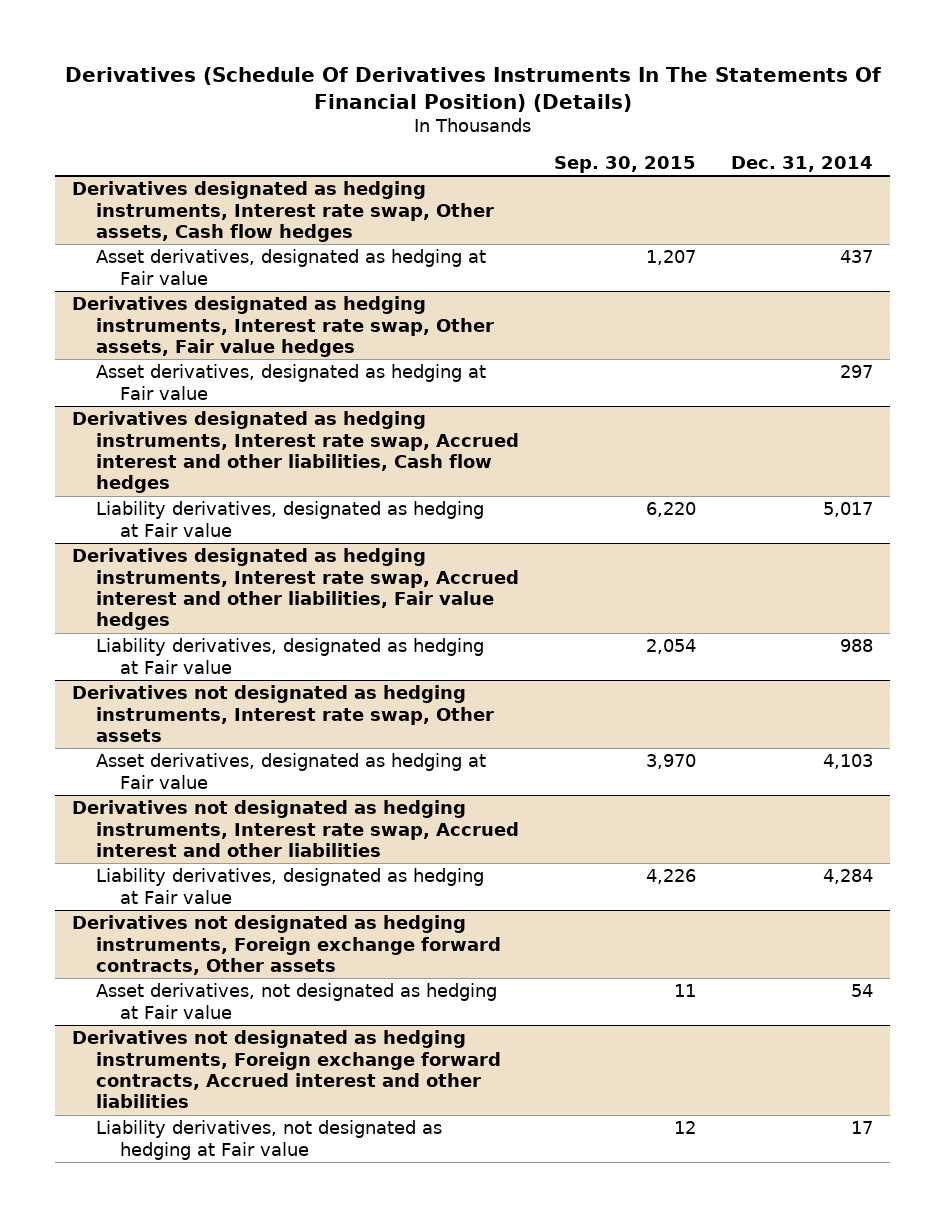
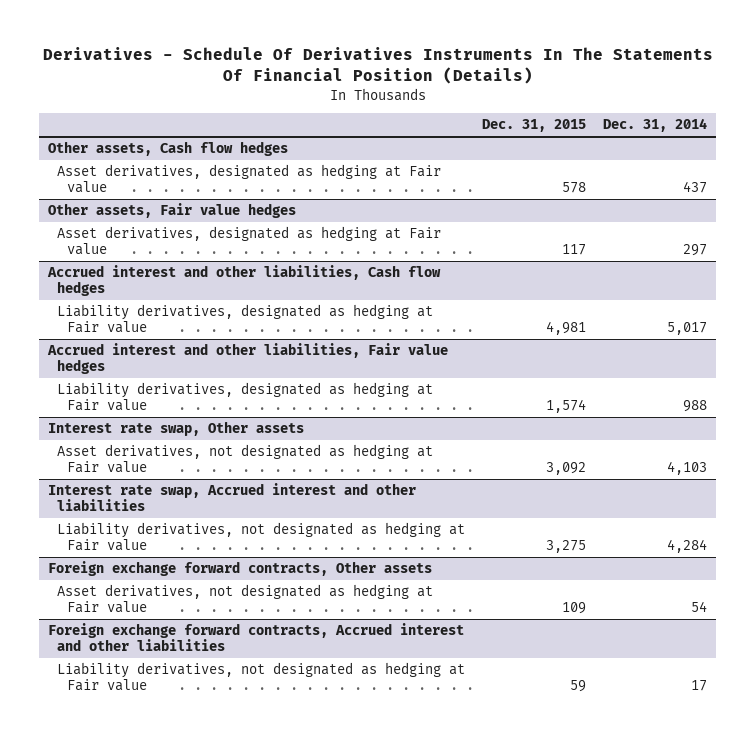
- Derivatives (Schedule Of Derivatives Instruments In The Statements Of Financial Position) (Details)
+ Derivatives - Schedule Of Derivatives Instruments In The Statements Of Financial Position (Details)
- | Sep. 30, 2015 | Dec. 31, 2014
+ | Dec. 31, 2015 | Dec. 31, 2014
- Derivatives designated as hedging instruments, Interest rate swap, Other assets, Cash flow hedges
+ Other assets, Cash flow hedges
- Derivatives designated as hedging instruments, Interest rate swap, Other assets, Fair value hedges
+ Other assets, Fair value hedges
- Derivatives designated as hedging instruments, Interest rate swap, Accrued interest and other liabilities, Cash flow hedges
+ Accrued interest and other liabilities, Cash flow hedges
- Derivatives designated as hedging instruments, Interest rate swap, Accrued interest and other liabilities, Fair value hedges
+ Accrued interest and other liabilities, Fair value hedges
- Derivatives not designated as hedging instruments, Interest rate swap, Other assets
- Asset derivatives, designated as hedging at Fair value | 3,970 | 4,103
- Derivatives not designated as hedging instruments, Interest rate swap, Accrued interest and other liabilities
- Liability derivatives, designated as hedging at Fair value | 4,226 | 4,284
- Derivatives not designated as hedging instruments, Foreign exchange forward contracts, Other assets
+ Interest rate swap, Other assets
+ Asset derivatives, not designated as hedging at Fair value | 3,092 | 4,103
+ Interest rate swap, Accrued interest and other liabilities
+ Liability derivatives, not designated as hedging at Fair value | 3,275 | 4,284
+ Foreign exchange forward contracts, Other assets
- Derivatives not designated as hedging instruments, Foreign exchange forward contracts, Accrued interest and other liabilities
+ Foreign exchange forward contracts, Accrued interest and other liabilities

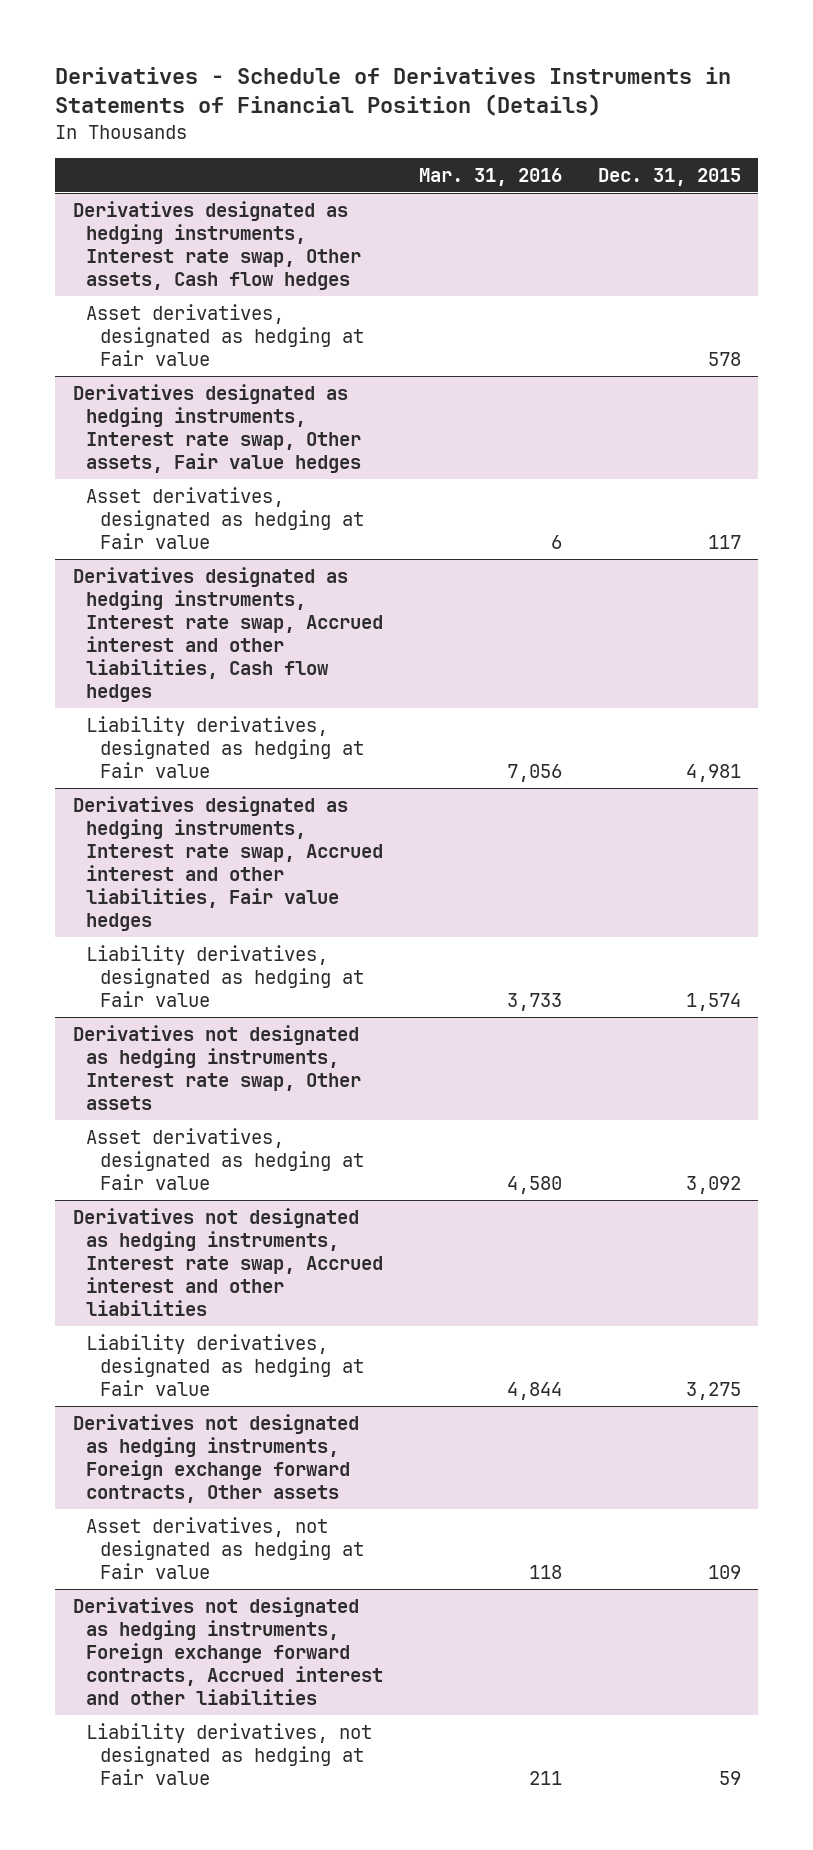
- Derivatives - Schedule Of Derivatives Instruments In The Statements Of Financial Position (Details)
+ Derivatives - Schedule of Derivatives Instruments in Statements of Financial Position (Details)
- | Dec. 31, 2015 | Dec. 31, 2014
+ | Mar. 31, 2016 | Dec. 31, 2015
- Other assets, Cash flow hedges
+ Derivatives designated as hedging instruments, Interest rate swap, Other assets, Cash flow hedges
- Other assets, Fair value hedges
+ Derivatives designated as hedging instruments, Interest rate swap, Other assets, Fair value hedges
- Accrued interest and other liabilities, Cash flow hedges
+ Derivatives designated as hedging instruments, Interest rate swap, Accrued interest and other liabilities, Cash flow hedges
- Accrued interest and other liabilities, Fair value hedges
+ Derivatives designated as hedging instruments, Interest rate swap, Accrued interest and other liabilities, Fair value hedges
- Interest rate swap, Other assets
- Asset derivatives, not designated as hedging at Fair value | 3,092 | 4,103
- Interest rate swap, Accrued interest and other liabilities
- Liability derivatives, not designated as hedging at Fair value | 3,275 | 4,284
- Foreign exchange forward contracts, Other assets
+ Derivatives not designated as hedging instruments, Interest rate swap, Other assets
+ Asset derivatives, designated as hedging at Fair value | 4,580 | 3,092
+ Derivatives not designated as hedging instruments, Interest rate swap, Accrued interest and other liabilities
+ Liability derivatives, designated as hedging at Fair value | 4,844 | 3,275
+ Derivatives not designated as hedging instruments, Foreign exchange forward contracts, Other assets
- Foreign exchange forward contracts, Accrued interest and other liabilities
+ Derivatives not designated as hedging instruments, Foreign exchange forward contracts, Accrued interest and other liabilities

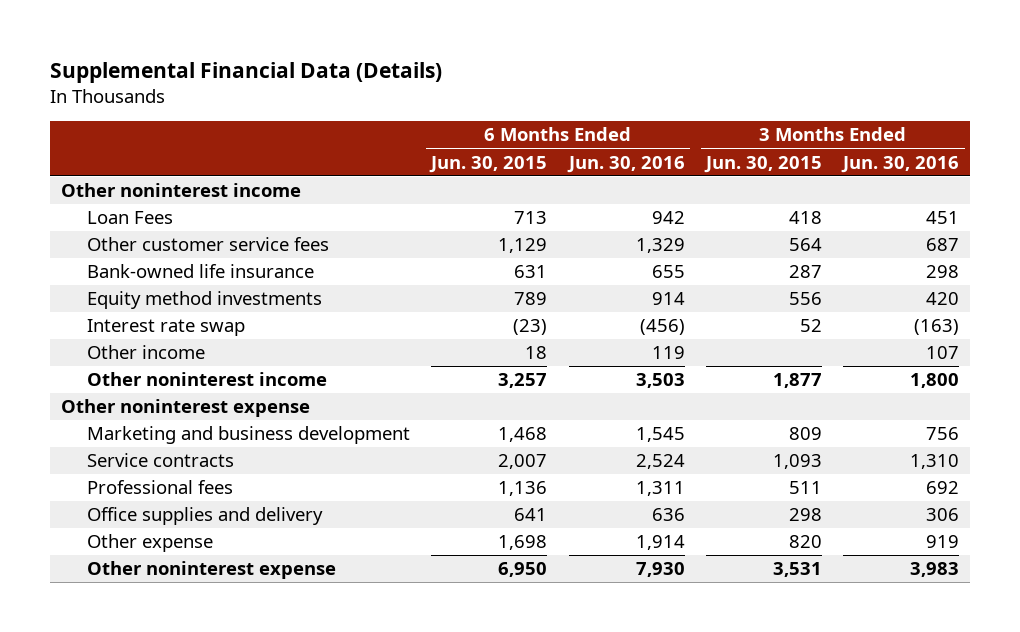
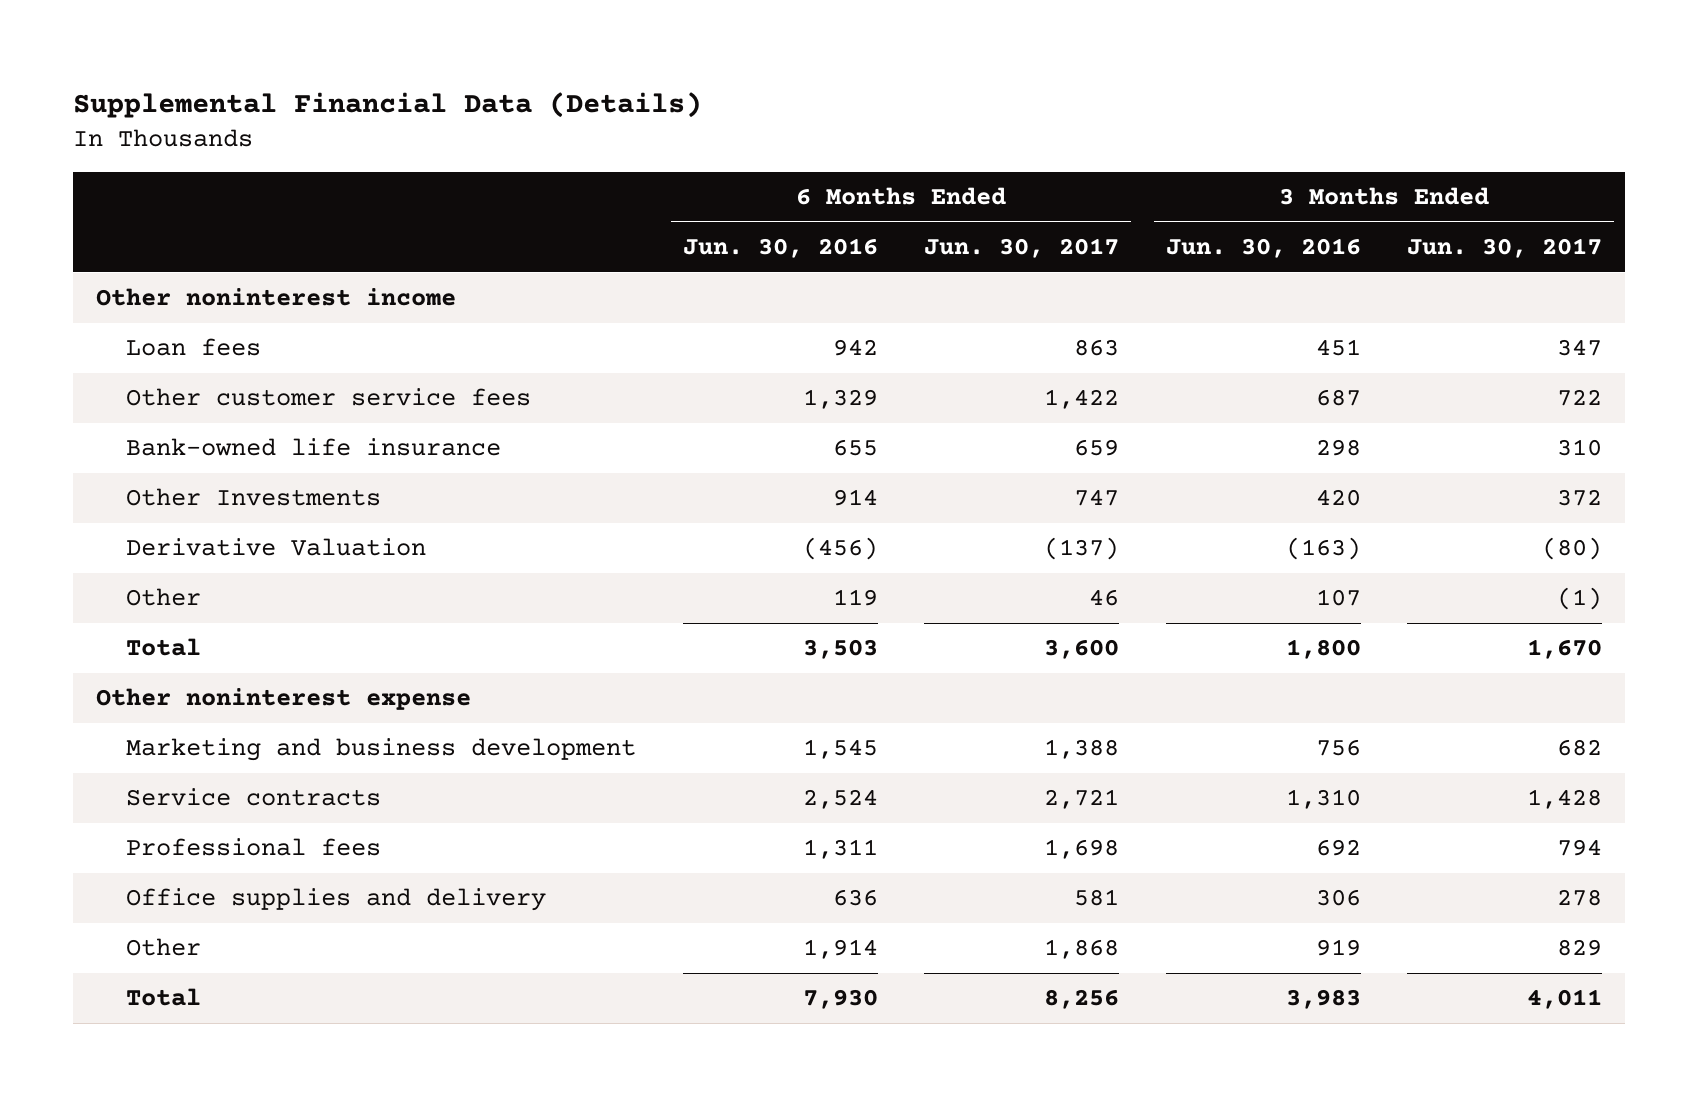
- | 6 Months Ended Jun. 30, 2015 | 6 Months Ended Jun. 30, 2016 | 3 Months Ended Jun. 30, 2015 | 3 Months Ended Jun. 30, 2016
+ | 6 Months Ended Jun. 30, 2016 | 6 Months Ended Jun. 30, 2017 | 3 Months Ended Jun. 30, 2016 | 3 Months Ended Jun. 30, 2017
- Loan Fees | 713 | 942 | 418 | 451
+ Loan fees | 942 | 863 | 451 | 347
- Equity method investments | 789 | 914 | 556 | 420
- Interest rate swap | (23) | (456) | 52 | (163)
- Other income | 18 | 119 | | 107
- Other noninterest income | 3,257 | 3,503 | 1,877 | 1,800
+ Other Investments | 914 | 747 | 420 | 372
+ Derivative Valuation | (456) | (137) | (163) | (80)
+ Other | 119 | 46 | 107 | (1)
+ Total | 3,503 | 3,600 | 1,800 | 1,670
- Other expense | 1,698 | 1,914 | 820 | 919
- Other noninterest expense | 6,950 | 7,930 | 3,531 | 3,983
+ Other | 1,914 | 1,868 | 919 | 829
+ Total | 7,930 | 8,256 | 3,983 | 4,011

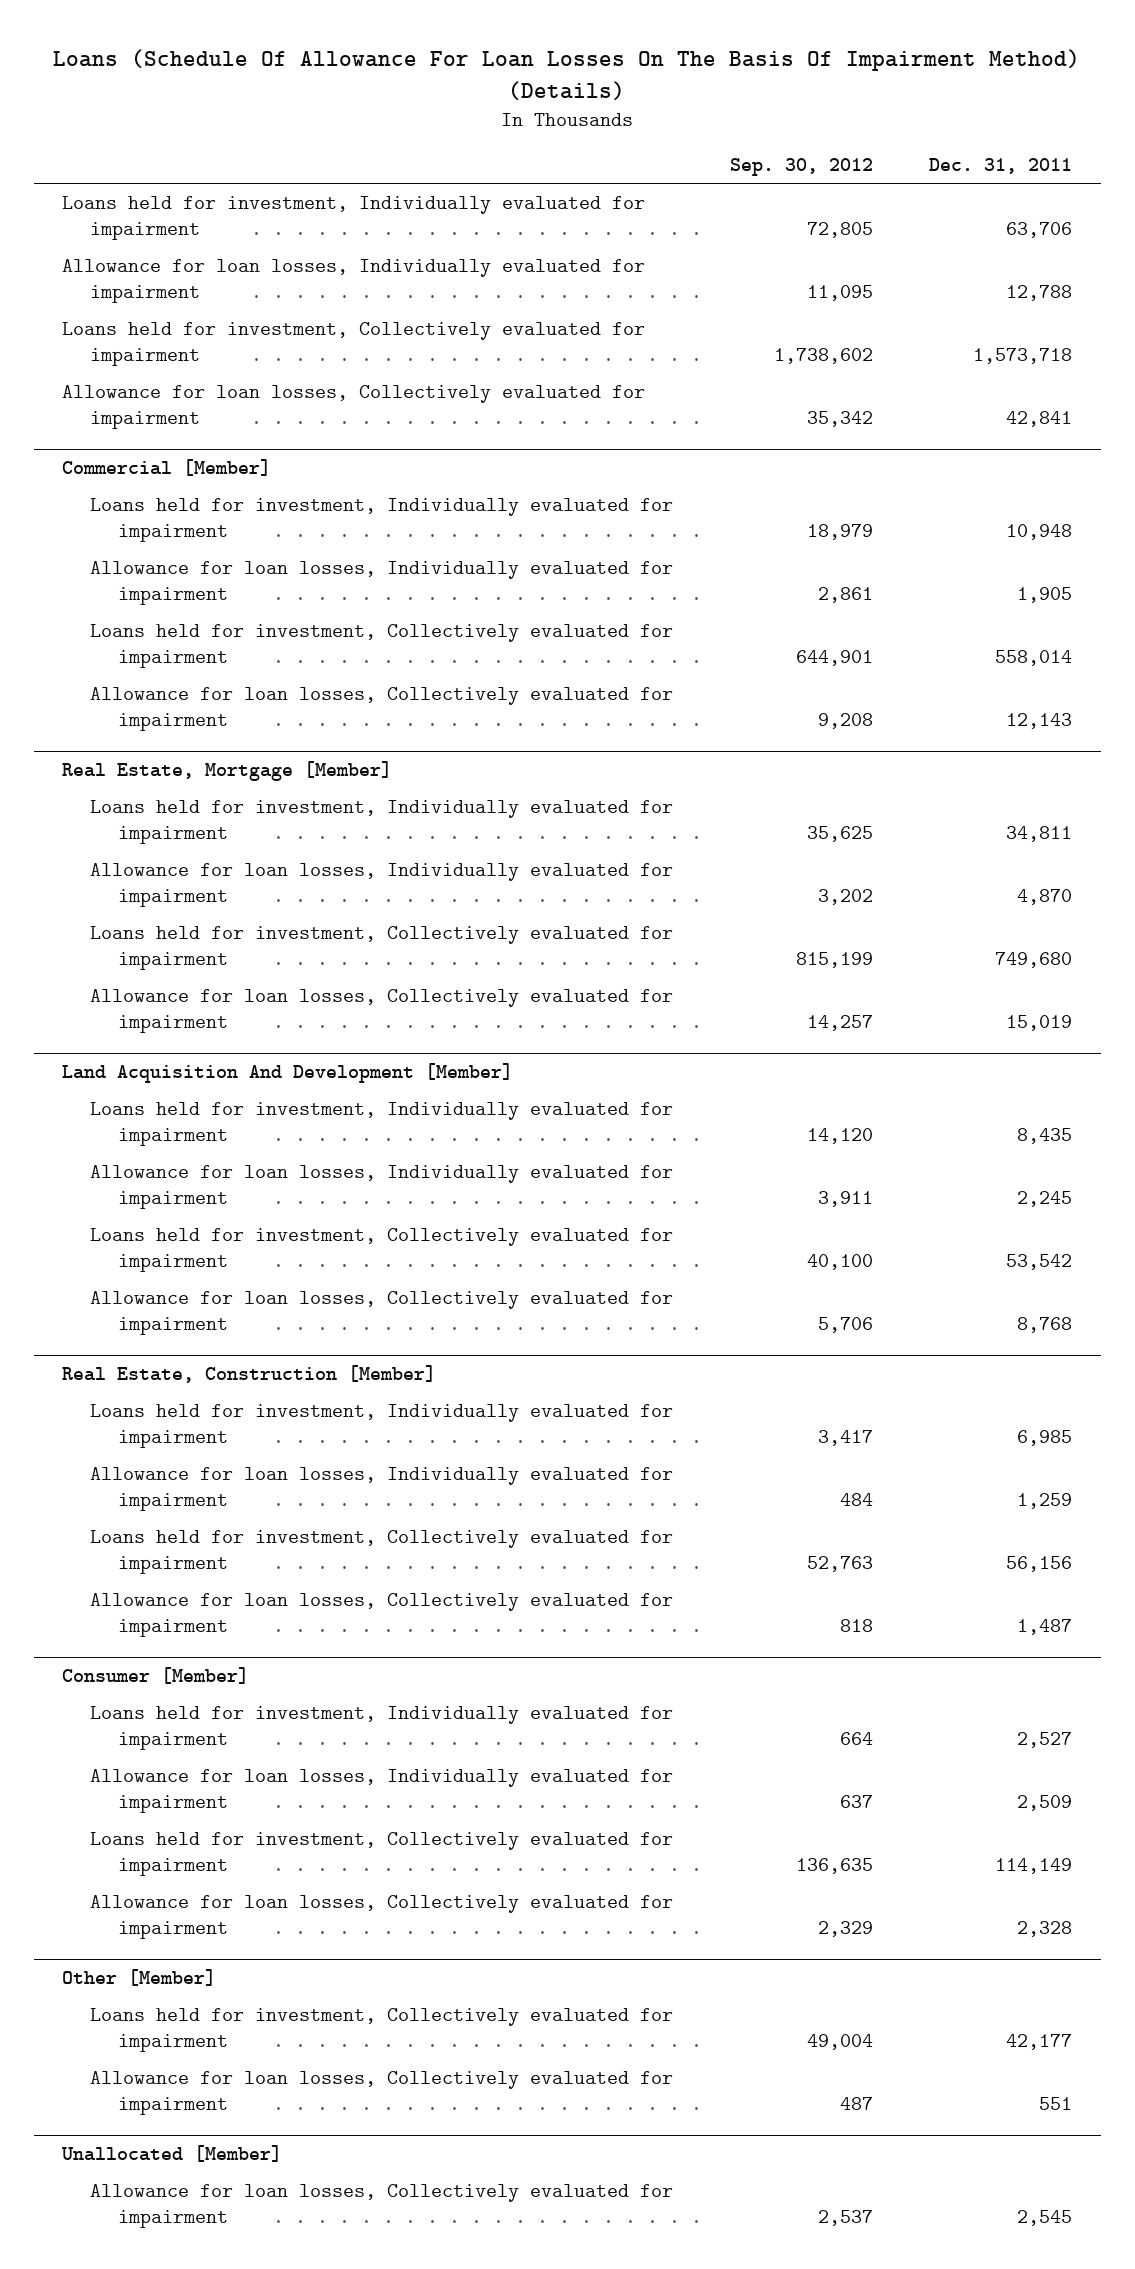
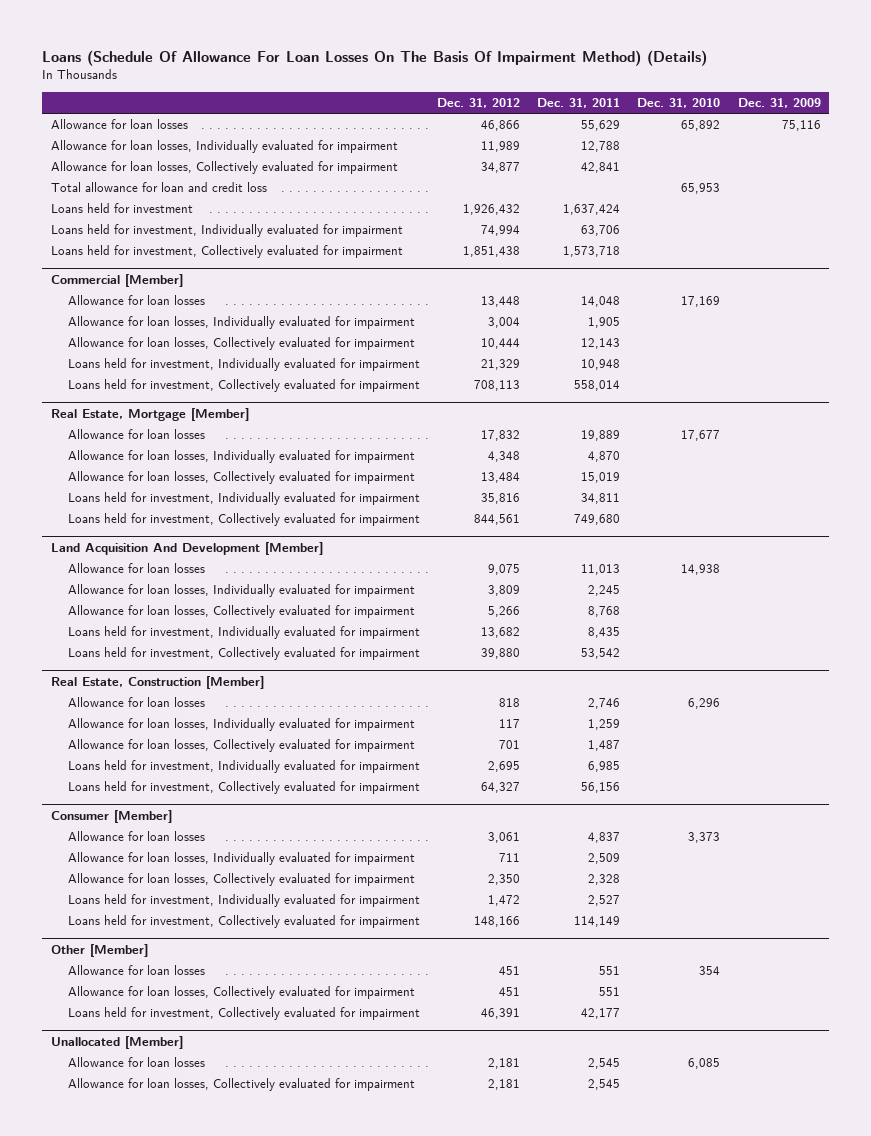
- | Sep. 30, 2012 | Dec. 31, 2011
+ | Dec. 31, 2012 | Dec. 31, 2011 | Dec. 31, 2010 | Dec. 31, 2009
+ Allowance for loan losses | 46,866 | 55,629 | 65,892 | 75,116
+ Total allowance for loan and credit loss | | | 65,953 |
+ Loans held for investment | 1,926,432 | 1,637,424 | |
moved down: Loans held for investment, Individually evaluated for impairment | 74,994 | 63,706 | |
moved down: Loans held for investment, Collectively evaluated for impairment | 1,851,438 | 1,573,718 | |
@ Commercial [Member]
+ Allowance for loan losses | 13,448 | 14,048 | 17,169 |
moved down: Loans held for investment, Individually evaluated for impairment | 21,329 | 10,948 | |
moved down: Loans held for investment, Collectively evaluated for impairment | 708,113 | 558,014 | |
@ Real Estate, Mortgage [Member]
+ Allowance for loan losses | 17,832 | 19,889 | 17,677 |
moved down: Loans held for investment, Individually evaluated for impairment | 35,816 | 34,811 | |
moved down: Loans held for investment, Collectively evaluated for impairment | 844,561 | 749,680 | |
@ Land Acquisition And Development [Member]
+ Allowance for loan losses | 9,075 | 11,013 | 14,938 |
moved down: Loans held for investment, Individually evaluated for impairment | 13,682 | 8,435 | |
moved down: Loans held for investment, Collectively evaluated for impairment | 39,880 | 53,542 | |
@ Real Estate, Construction [Member]
+ Allowance for loan losses | 818 | 2,746 | 6,296 |
moved down: Loans held for investment, Individually evaluated for impairment | 2,695 | 6,985 | |
moved down: Loans held for investment, Collectively evaluated for impairment | 64,327 | 56,156 | |
@ Consumer [Member]
+ Allowance for loan losses | 3,061 | 4,837 | 3,373 |
moved down: Loans held for investment, Individually evaluated for impairment | 1,472 | 2,527 | |
moved down: Loans held for investment, Collectively evaluated for impairment | 148,166 | 114,149 | |
@ Other [Member]
+ Allowance for loan losses | 451 | 551 | 354 |
moved down: Loans held for investment, Collectively evaluated for impairment | 46,391 | 42,177 | |
@ Unallocated [Member]
+ Allowance for loan losses | 2,181 | 2,545 | 6,085 |

